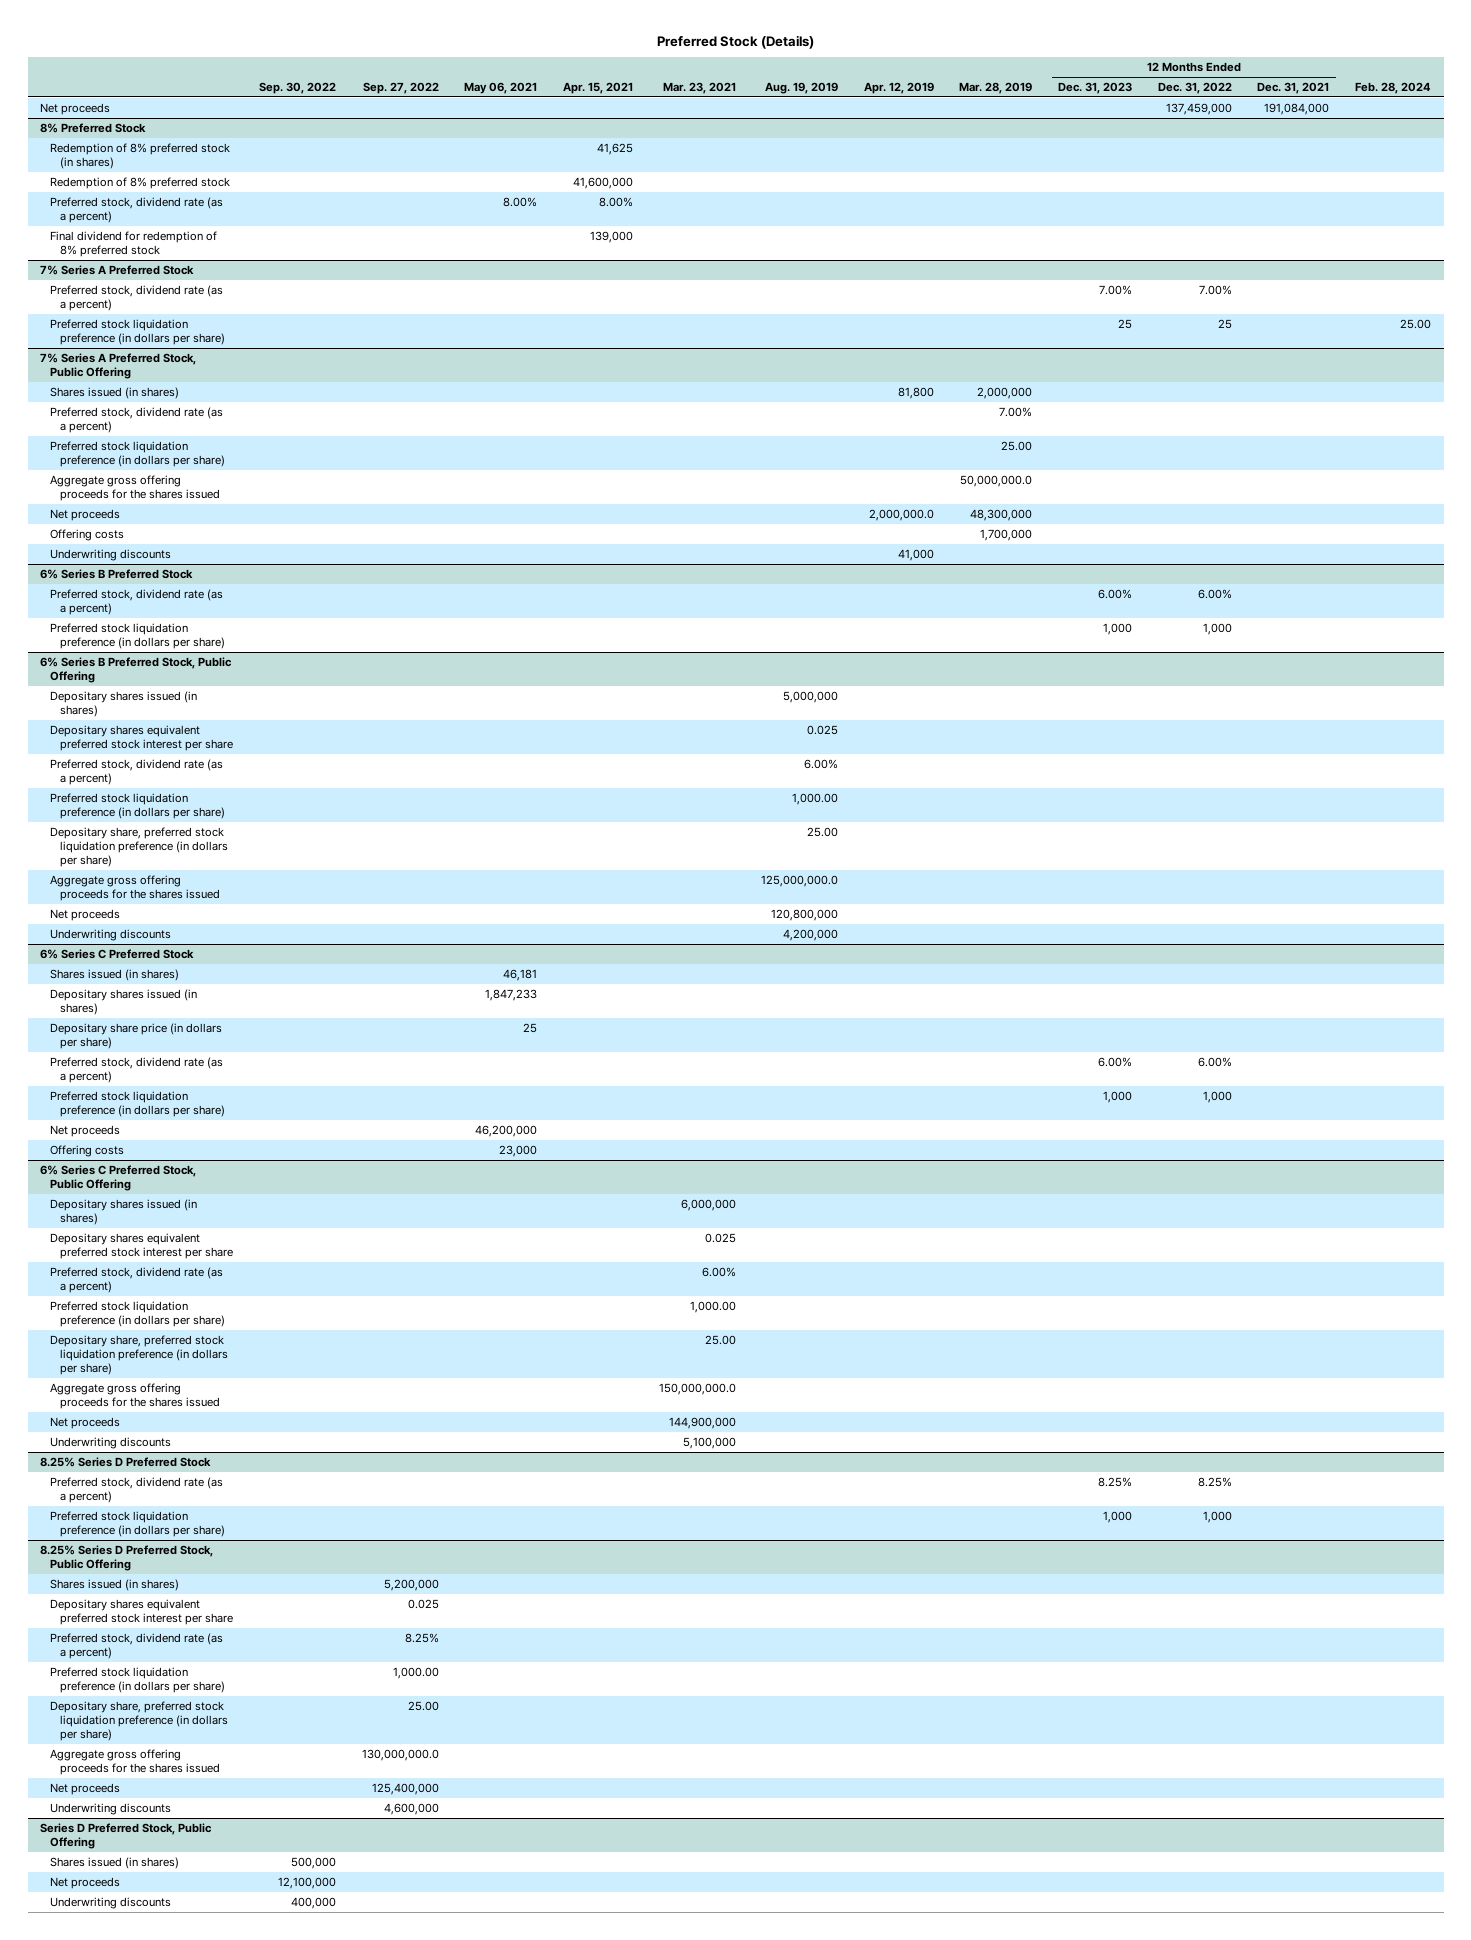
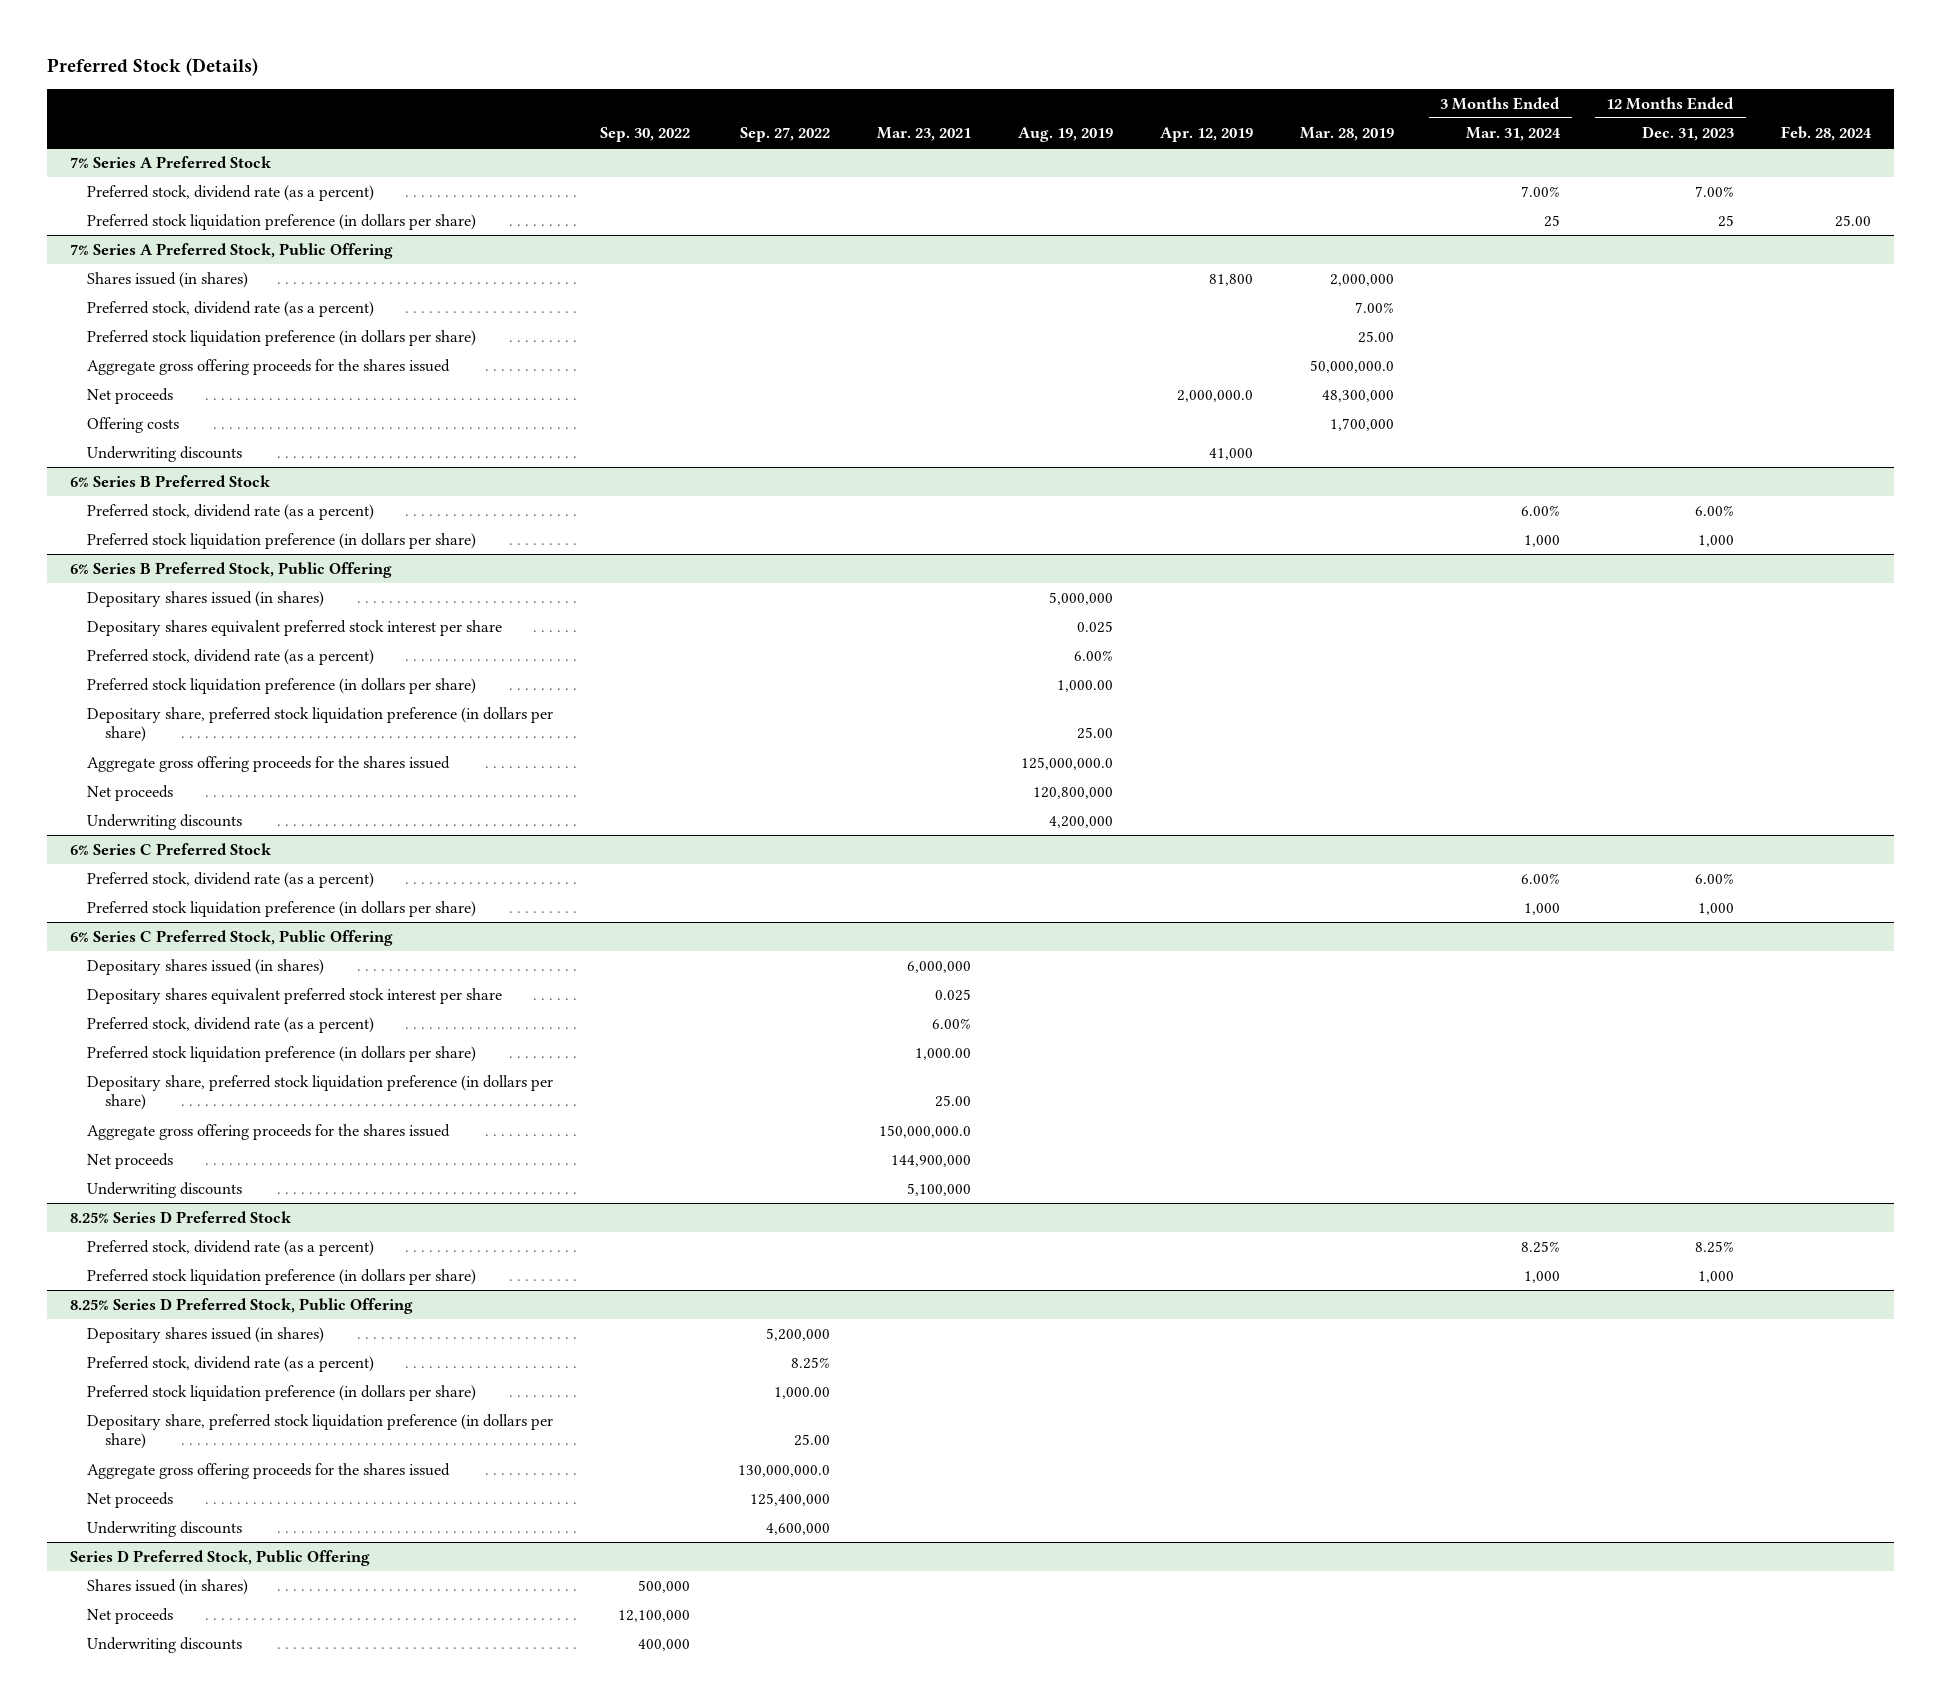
- | Sep. 30, 2022 | Sep. 27, 2022 | May 06, 2021 | Apr. 15, 2021 | Mar. 23, 2021 | Aug. 19, 2019 | Apr. 12, 2019 | Mar. 28, 2019 | 12 Months Ended Dec. 31, 2023 | 12 Months Ended Dec. 31, 2022 | 12 Months Ended Dec. 31, 2021 | Feb. 28, 2024
+ | Sep. 30, 2022 | Sep. 27, 2022 | Mar. 23, 2021 | Aug. 19, 2019 | Apr. 12, 2019 | Mar. 28, 2019 | 3 Months Ended Mar. 31, 2024 | 12 Months Ended Dec. 31, 2023 | Feb. 28, 2024
- Net proceeds | | | | | | | | | | 137,459,000 | 191,084,000 |
- 8% Preferred Stock
- Redemption of 8% preferred stock (in shares) | | | | 41,625 | | | | | | | |
- Redemption of 8% preferred stock | | | | 41,600,000 | | | | | | | |
- Preferred stock, dividend rate (as a percent) | | | 8.00% | 8.00% | | | | | | | |
- Final dividend for redemption of 8% preferred stock | | | | 139,000 | | | | | | | |
@ 6% Series C Preferred Stock
- Shares issued (in shares) | | | 46,181 | | | | | | | | |
- Depositary shares issued (in shares) | | | 1,847,233 | | | | | | | | |
- Depositary share price (in dollars per share) | | | 25 | | | | | | | | |
- Net proceeds | | | 46,200,000 | | | | | | | | |
- Offering costs | | | 23,000 | | | | | | | | |
@ 8.25% Series D Preferred Stock, Public Offering
- Shares issued (in shares) | | 5,200,000 | | | | | | | | | |
- Depositary shares equivalent preferred stock interest per share | | 0.025 | | | | | | | | | |
+ Depositary shares issued (in shares) | | 5,200,000 | | | | | | |

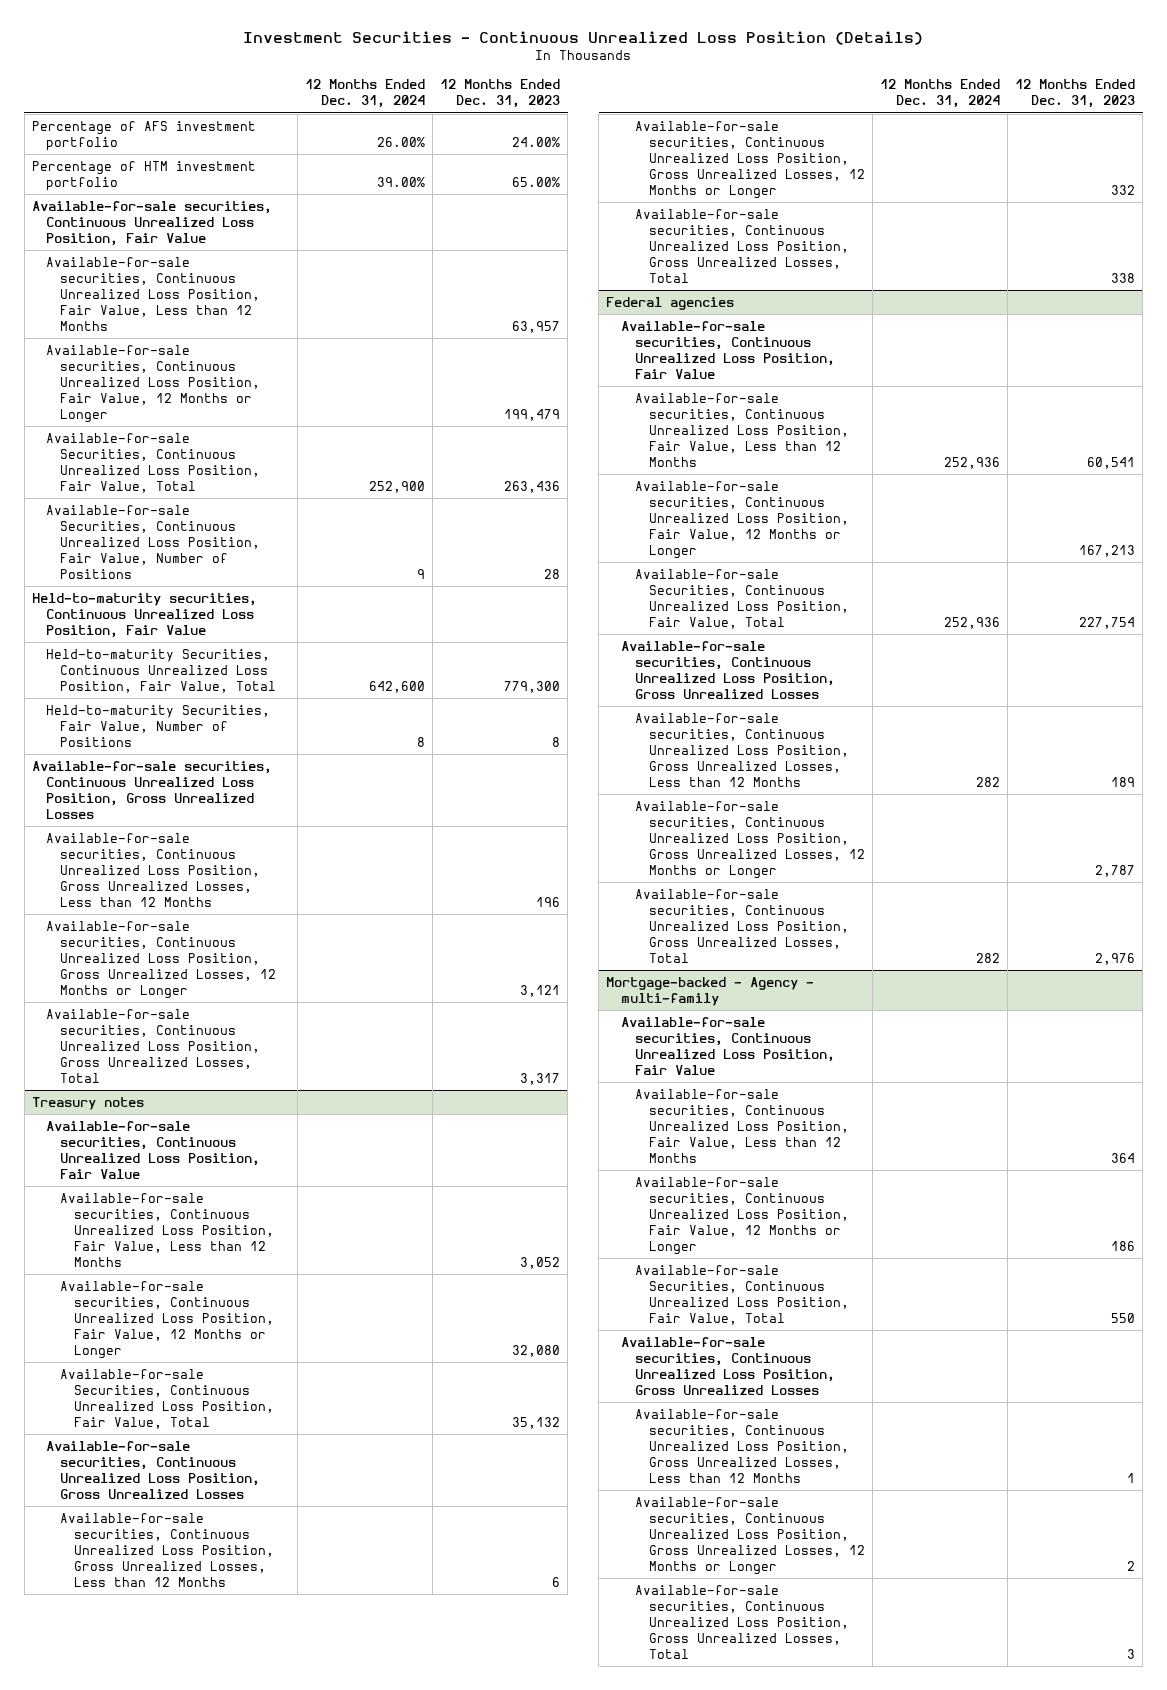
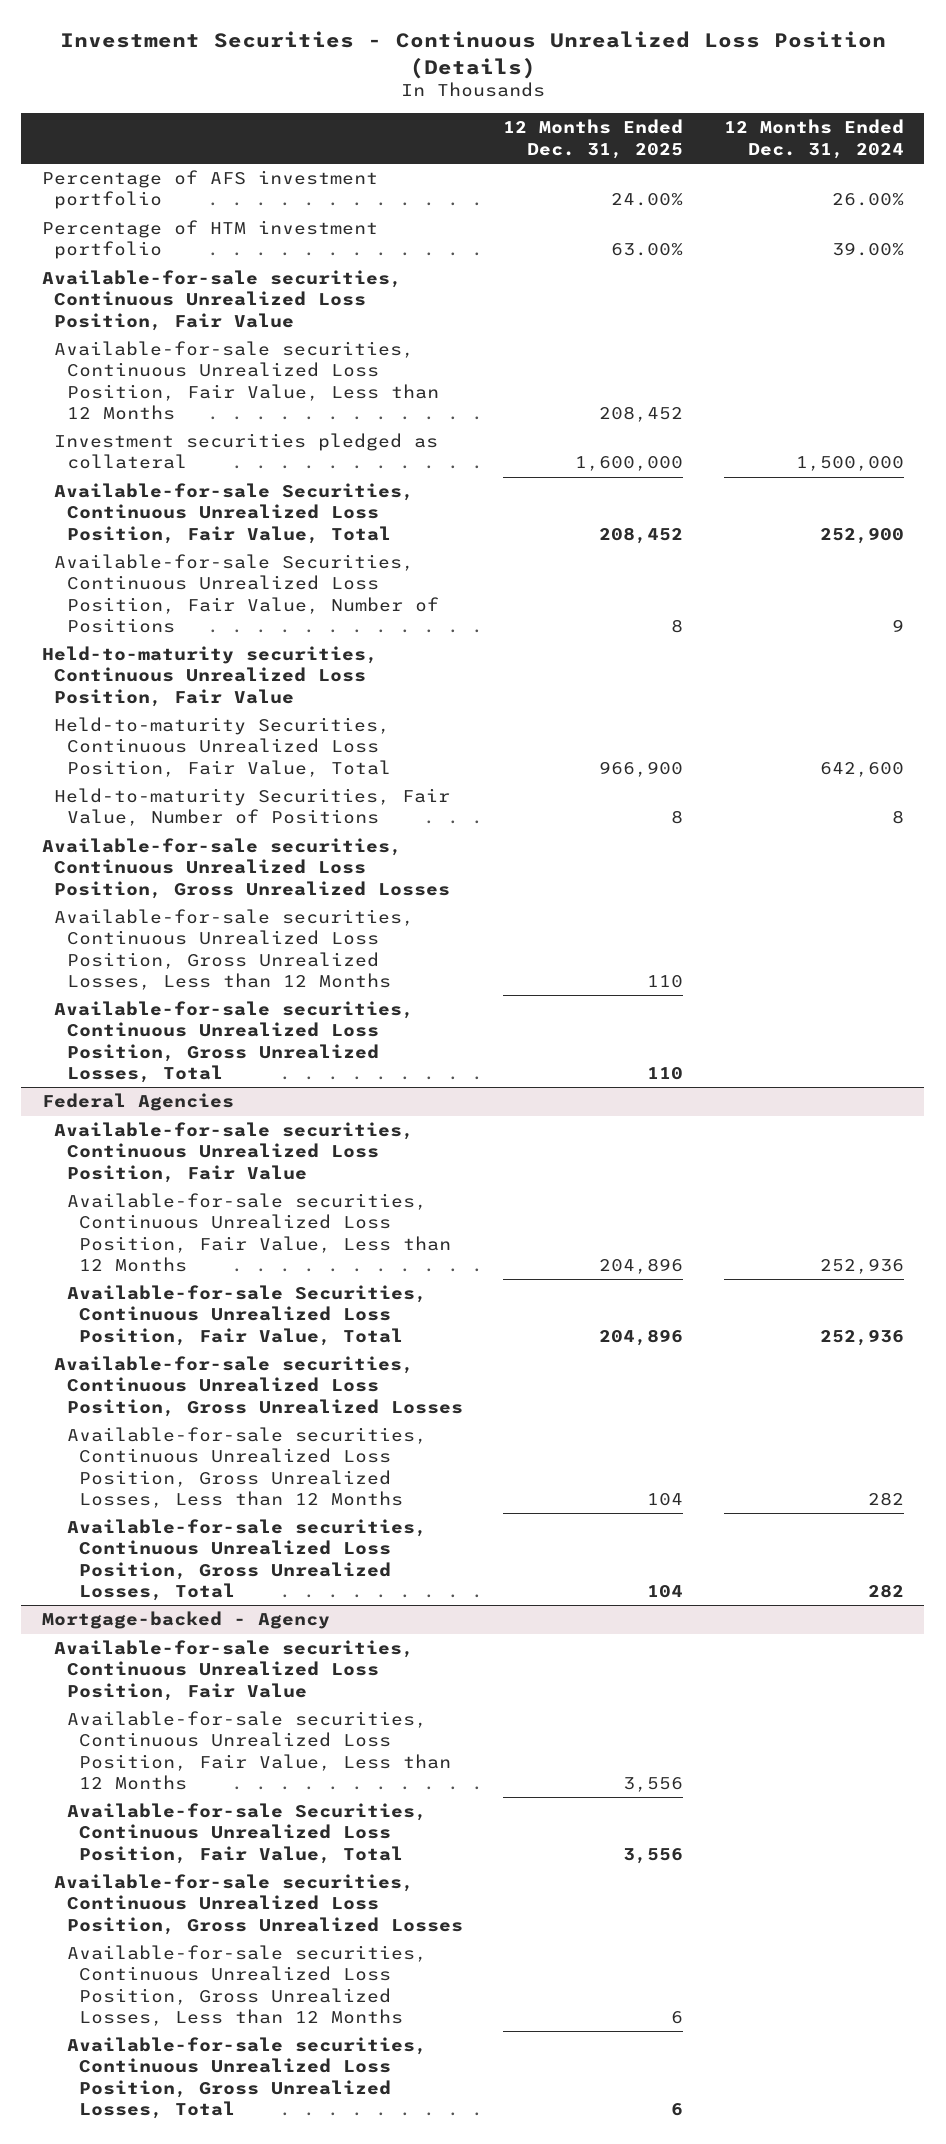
- | 12 Months Ended Dec. 31, 2024 | 12 Months Ended Dec. 31, 2023
+ | 12 Months Ended Dec. 31, 2025 | 12 Months Ended Dec. 31, 2024
- Available-for-sale securities, Continuous Unrealized Loss Position, Fair Value, 12 Months or Longer | | 199,479
+ Investment securities pledged as collateral | 1,600,000 | 1,500,000
- Available-for-sale securities, Continuous Unrealized Loss Position, Gross Unrealized Losses, 12 Months or Longer | | 3,121
- Treasury notes
- Available-for-sale securities, Continuous Unrealized Loss Position, Fair Value
- Available-for-sale securities, Continuous Unrealized Loss Position, Fair Value, Less than 12 Months | | 3,052
- Available-for-sale securities, Continuous Unrealized Loss Position, Fair Value, 12 Months or Longer | | 32,080
- Available-for-sale Securities, Continuous Unrealized Loss Position, Fair Value, Total | | 35,132
- Available-for-sale securities, Continuous Unrealized Loss Position, Gross Unrealized Losses
- Available-for-sale securities, Continuous Unrealized Loss Position, Gross Unrealized Losses, Less than 12 Months | | 6
- Available-for-sale securities, Continuous Unrealized Loss Position, Gross Unrealized Losses, 12 Months or Longer | | 332
- Available-for-sale securities, Continuous Unrealized Loss Position, Gross Unrealized Losses, Total | | 338
- Federal agencies
+ Federal Agencies
- Available-for-sale securities, Continuous Unrealized Loss Position, Fair Value, 12 Months or Longer | | 167,213
- Available-for-sale securities, Continuous Unrealized Loss Position, Gross Unrealized Losses, 12 Months or Longer | | 2,787
- Mortgage-backed - Agency - multi-family
- Available-for-sale securities, Continuous Unrealized Loss Position, Fair Value
- Available-for-sale securities, Continuous Unrealized Loss Position, Fair Value, Less than 12 Months | | 364
- Available-for-sale securities, Continuous Unrealized Loss Position, Fair Value, 12 Months or Longer | | 186
- Available-for-sale Securities, Continuous Unrealized Loss Position, Fair Value, Total | | 550
- Available-for-sale securities, Continuous Unrealized Loss Position, Gross Unrealized Losses
- Available-for-sale securities, Continuous Unrealized Loss Position, Gross Unrealized Losses, Less than 12 Months | | 1
- Available-for-sale securities, Continuous Unrealized Loss Position, Gross Unrealized Losses, 12 Months or Longer | | 2
- Available-for-sale securities, Continuous Unrealized Loss Position, Gross Unrealized Losses, Total | | 3
+ Mortgage-backed - Agency
+ Available-for-sale securities, Continuous Unrealized Loss Position, Fair Value
+ Available-for-sale securities, Continuous Unrealized Loss Position, Fair Value, Less than 12 Months | 3,556 |
+ Available-for-sale Securities, Continuous Unrealized Loss Position, Fair Value, Total | 3,556 |
+ Available-for-sale securities, Continuous Unrealized Loss Position, Gross Unrealized Losses
+ Available-for-sale securities, Continuous Unrealized Loss Position, Gross Unrealized Losses, Less than 12 Months | 6 |
+ Available-for-sale securities, Continuous Unrealized Loss Position, Gross Unrealized Losses, Total | 6 |

